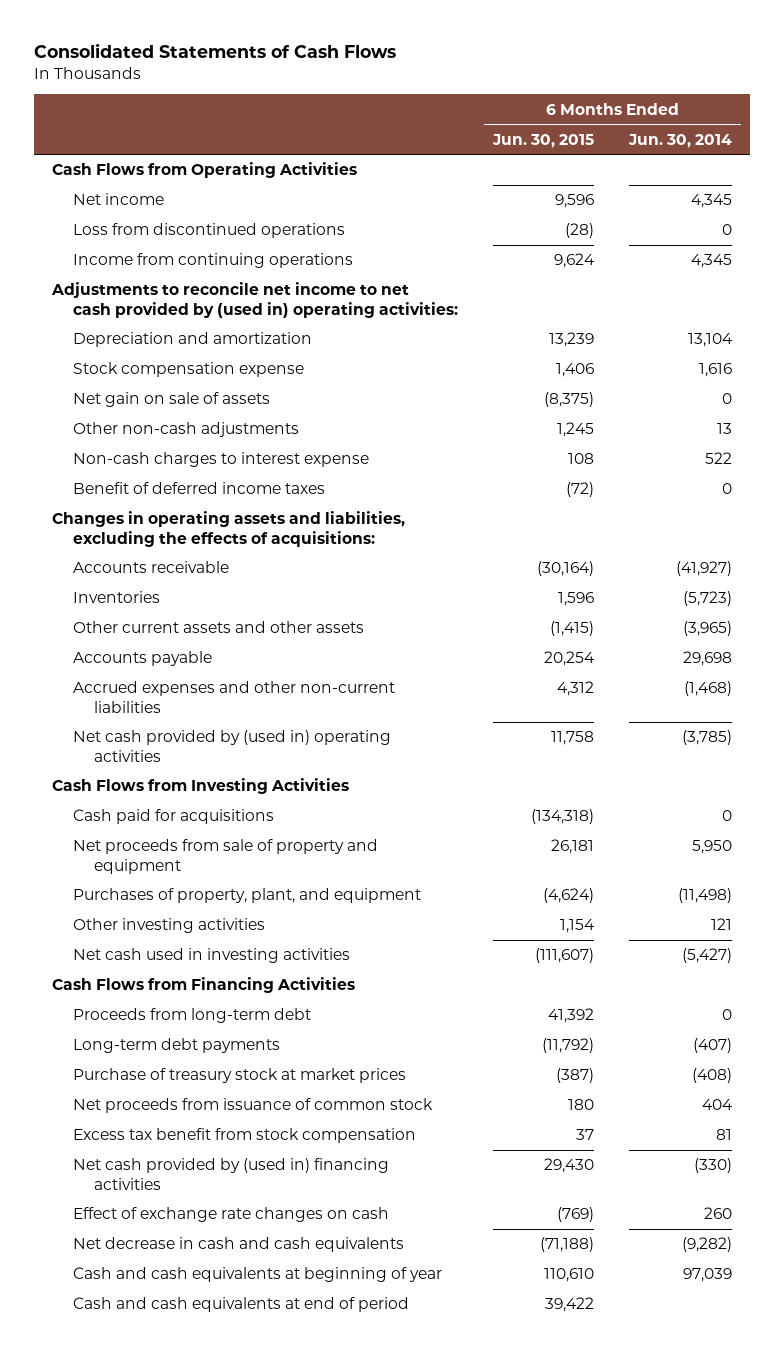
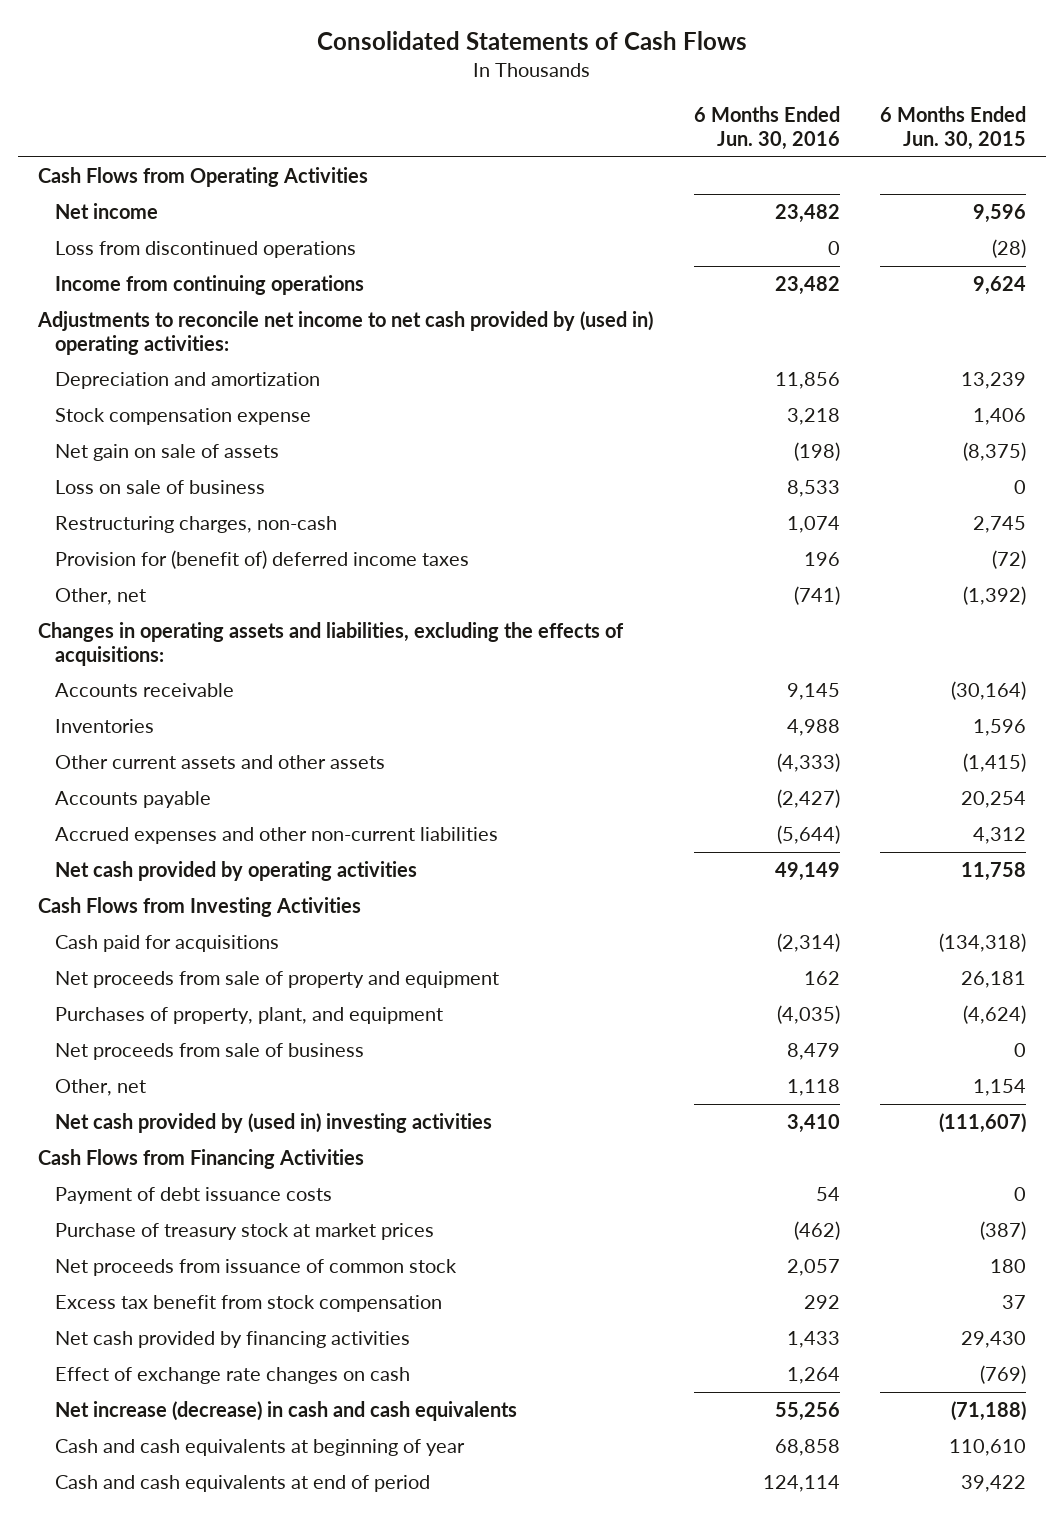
- | 6 Months Ended Jun. 30, 2015 | 6 Months Ended Jun. 30, 2014
+ | 6 Months Ended Jun. 30, 2016 | 6 Months Ended Jun. 30, 2015
- Other non-cash adjustments | 1,245 | 13
- Non-cash charges to interest expense | 108 | 522
- Benefit of deferred income taxes | (72) | 0
+ Loss on sale of business | 8,533 | 0
+ Restructuring charges, non-cash | 1,074 | 2,745
+ Provision for (benefit of) deferred income taxes | 196 | (72)
+ Other, net | (741) | (1,392)
- Net cash provided by (used in) operating activities | 11,758 | (3,785)
+ Net cash provided by operating activities | 49,149 | 11,758
- Other investing activities | 1,154 | 121
- Net cash used in investing activities | (111,607) | (5,427)
+ Net proceeds from sale of business | 8,479 | 0
+ Other, net | 1,118 | 1,154
+ Net cash provided by (used in) investing activities | 3,410 | (111,607)
- Proceeds from long-term debt | 41,392 | 0
- Long-term debt payments | (11,792) | (407)
+ Payment of debt issuance costs | 54 | 0
- Net cash provided by (used in) financing activities | 29,430 | (330)
+ Net cash provided by financing activities | 1,433 | 29,430
- Net decrease in cash and cash equivalents | (71,188) | (9,282)
+ Net increase (decrease) in cash and cash equivalents | 55,256 | (71,188)

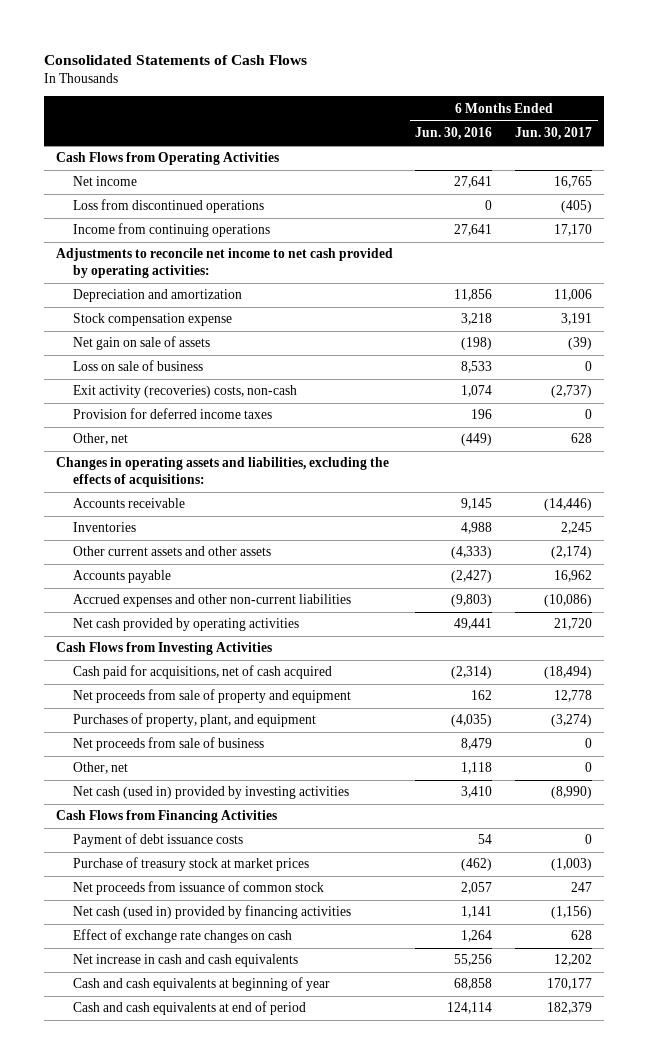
- | 6 Months Ended Jun. 30, 2016 | 6 Months Ended Jun. 30, 2015
+ | 6 Months Ended Jun. 30, 2016 | 6 Months Ended Jun. 30, 2017
- Net income | 23,482 | 9,596
+ Net income | 27,641 | 16,765
- Income from continuing operations | 23,482 | 9,624
- Adjustments to reconcile net income to net cash provided by (used in) operating activities:
+ Income from continuing operations | 27,641 | 17,170
+ Adjustments to reconcile net income to net cash provided by operating activities:
- Restructuring charges, non-cash | 1,074 | 2,745
- Provision for (benefit of) deferred income taxes | 196 | (72)
- Other, net | (741) | (1,392)
+ Exit activity (recoveries) costs, non-cash | 1,074 | (2,737)
+ Provision for deferred income taxes | 196 | 0
+ Other, net | (449) | 628
- Accrued expenses and other non-current liabilities | (5,644) | 4,312
- Net cash provided by operating activities | 49,149 | 11,758
+ Accrued expenses and other non-current liabilities | (9,803) | (10,086)
+ Net cash provided by operating activities | 49,441 | 21,720
- Cash paid for acquisitions | (2,314) | (134,318)
+ Cash paid for acquisitions, net of cash acquired | (2,314) | (18,494)
- Net cash provided by (used in) investing activities | 3,410 | (111,607)
+ Net cash (used in) provided by investing activities | 3,410 | (8,990)
- Excess tax benefit from stock compensation | 292 | 37
- Net cash provided by financing activities | 1,433 | 29,430
+ Net cash (used in) provided by financing activities | 1,141 | (1,156)
- Net increase (decrease) in cash and cash equivalents | 55,256 | (71,188)
+ Net increase in cash and cash equivalents | 55,256 | 12,202

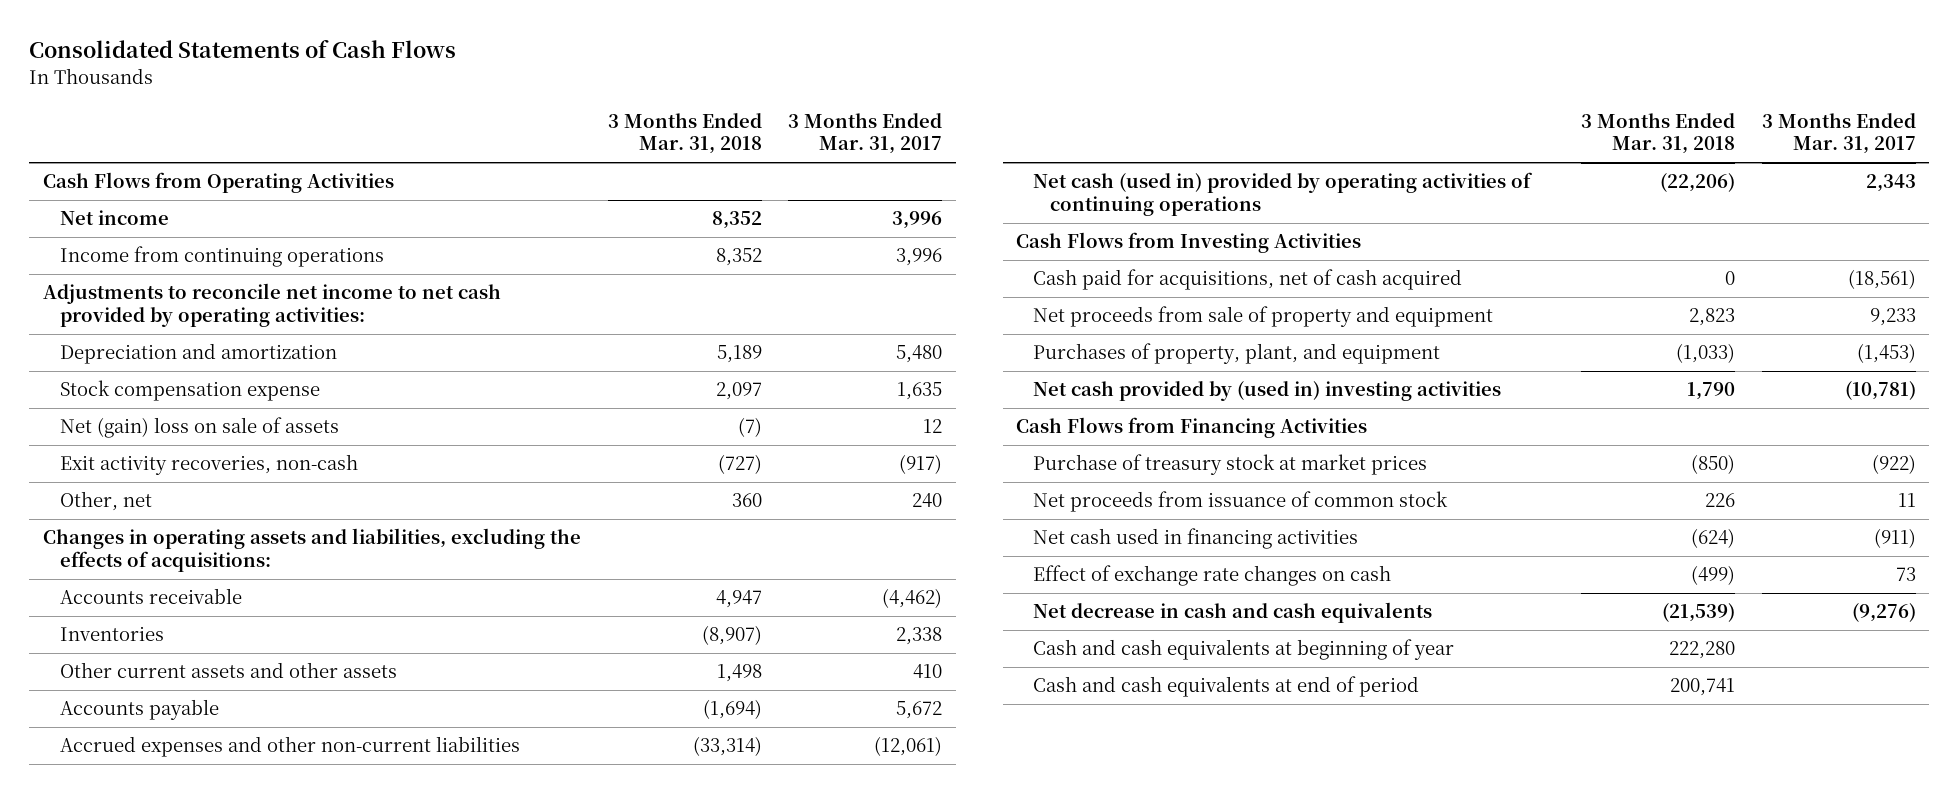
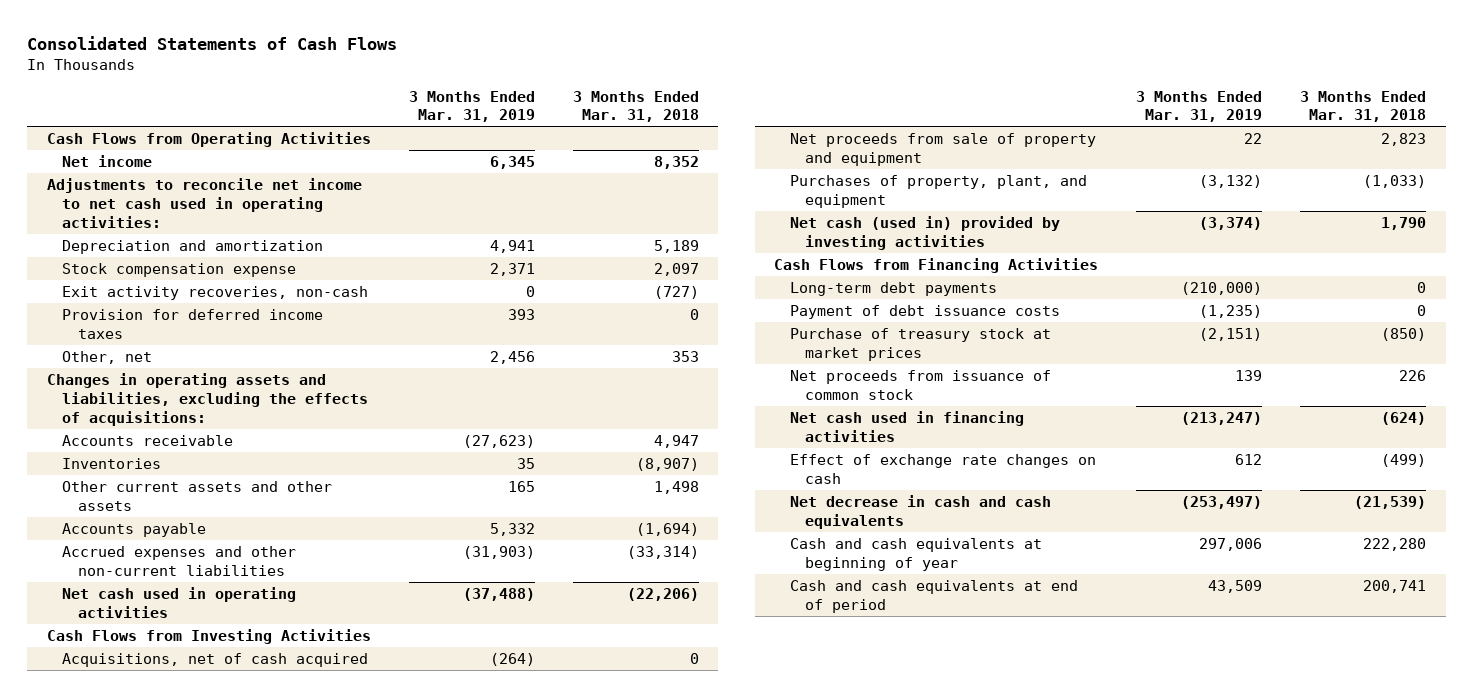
- | 3 Months Ended Mar. 31, 2018 | 3 Months Ended Mar. 31, 2017
+ | 3 Months Ended Mar. 31, 2019 | 3 Months Ended Mar. 31, 2018
- Income from continuing operations | 8,352 | 3,996
- Adjustments to reconcile net income to net cash provided by operating activities:
+ Adjustments to reconcile net income to net cash used in operating activities:
- Net (gain) loss on sale of assets | (7) | 12
- Other, net | 360 | 240
+ Provision for deferred income taxes | 393 | 0
+ Other, net | 2,456 | 353
- Net cash (used in) provided by operating activities of continuing operations | (22,206) | 2,343
+ Net cash used in operating activities | (37,488) | (22,206)
- Cash paid for acquisitions, net of cash acquired | 0 | (18,561)
+ Acquisitions, net of cash acquired | (264) | 0
- Net cash provided by (used in) investing activities | 1,790 | (10,781)
+ Net cash (used in) provided by investing activities | (3,374) | 1,790
+ Long-term debt payments | (210,000) | 0
+ Payment of debt issuance costs | (1,235) | 0

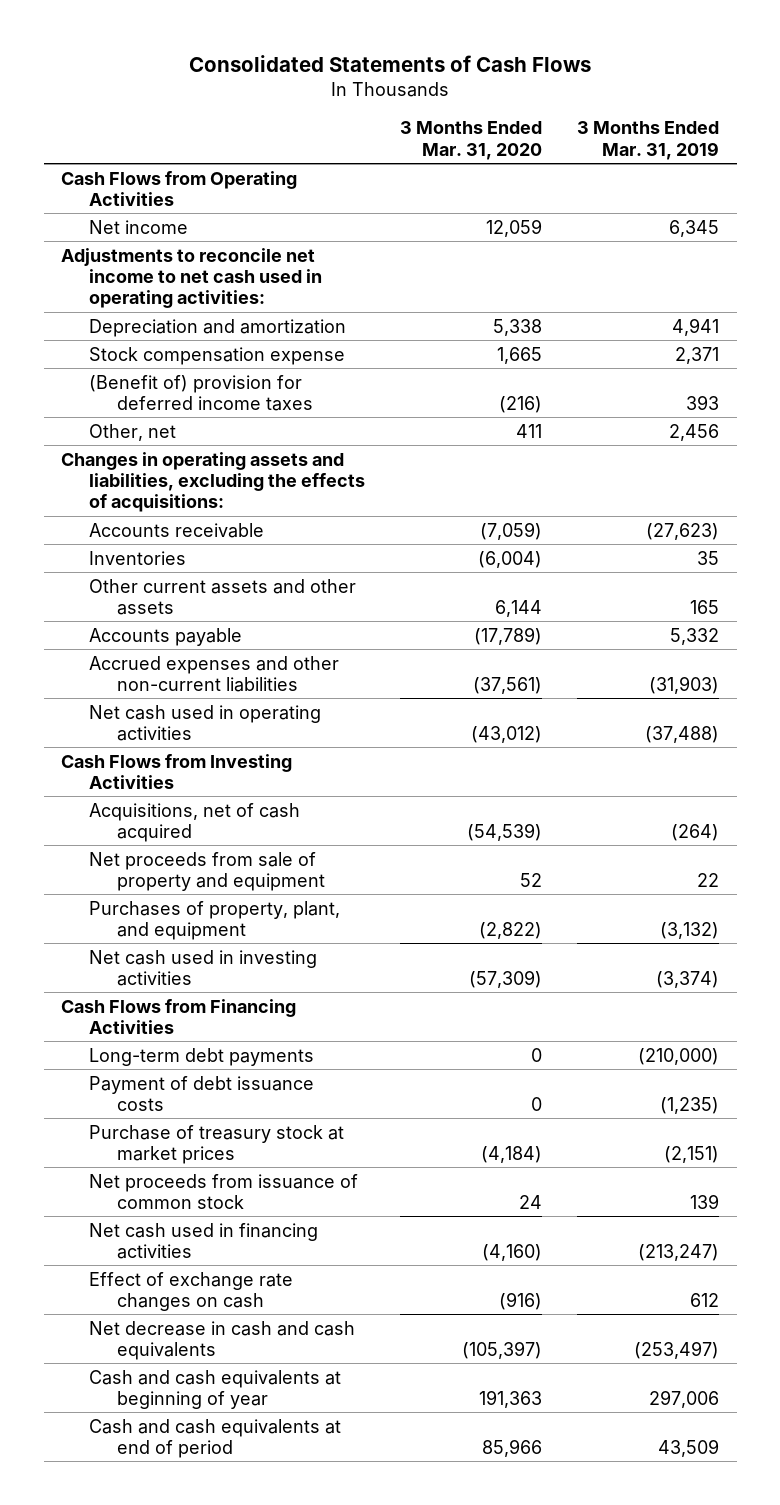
- | 3 Months Ended Mar. 31, 2019 | 3 Months Ended Mar. 31, 2018
+ | 3 Months Ended Mar. 31, 2020 | 3 Months Ended Mar. 31, 2019
- Exit activity recoveries, non-cash | 0 | (727)
- Provision for deferred income taxes | 393 | 0
+ (Benefit of) provision for deferred income taxes | (216) | 393
- Net cash (used in) provided by investing activities | (3,374) | 1,790
+ Net cash used in investing activities | (57,309) | (3,374)

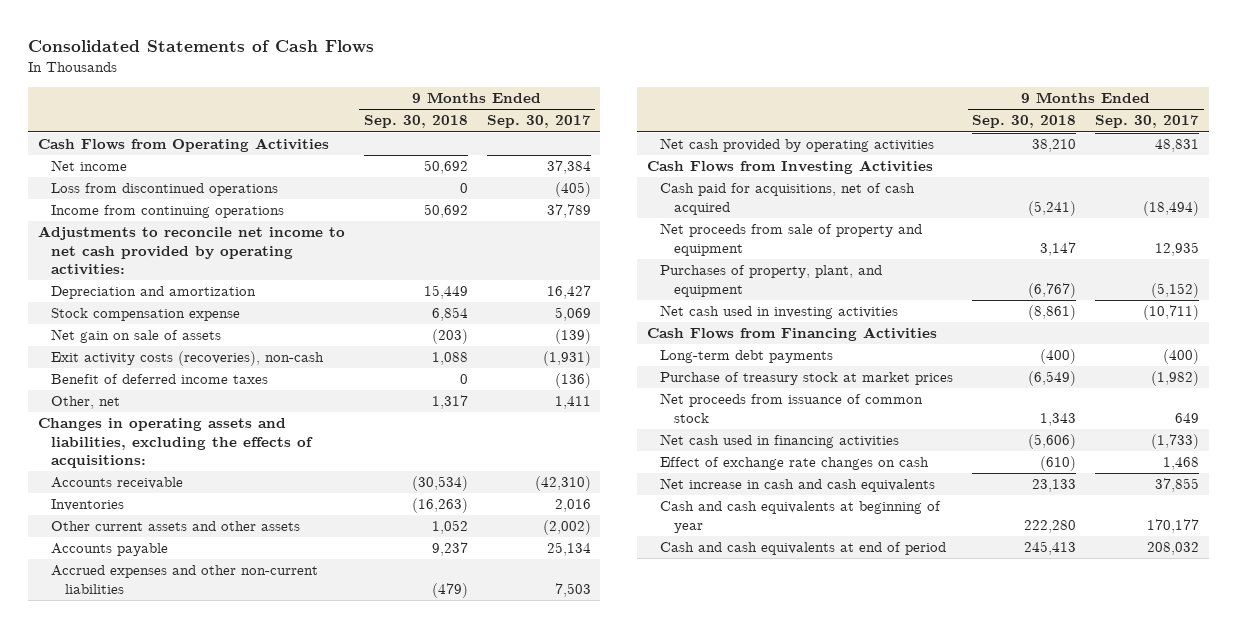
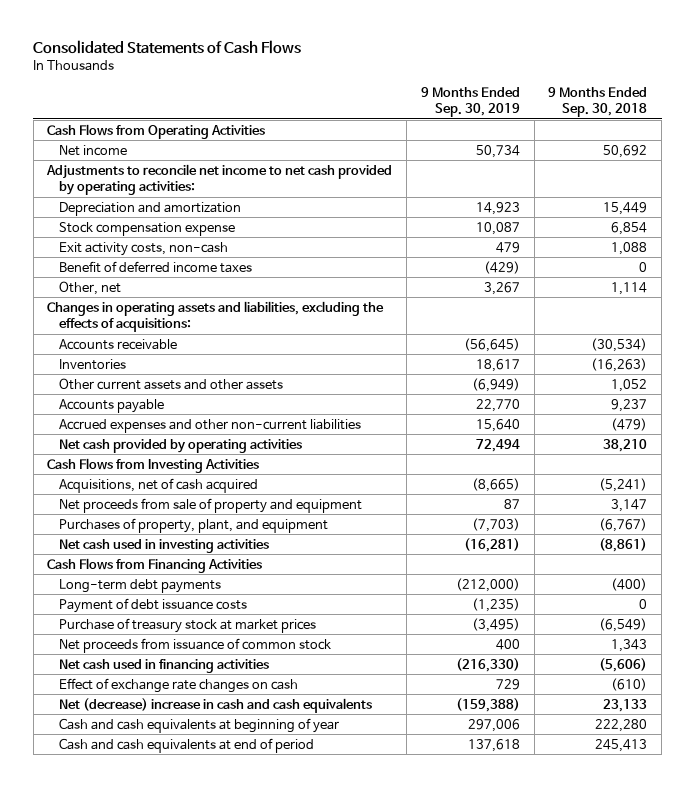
- | 9 Months Ended Sep. 30, 2018 | 9 Months Ended Sep. 30, 2017
+ | 9 Months Ended Sep. 30, 2019 | 9 Months Ended Sep. 30, 2018
- Loss from discontinued operations | 0 | (405)
- Income from continuing operations | 50,692 | 37,789
- Net gain on sale of assets | (203) | (139)
- Exit activity costs (recoveries), non-cash | 1,088 | (1,931)
+ Exit activity costs, non-cash | 479 | 1,088
- Other, net | 1,317 | 1,411
+ Other, net | 3,267 | 1,114
- Cash paid for acquisitions, net of cash acquired | (5,241) | (18,494)
+ Acquisitions, net of cash acquired | (8,665) | (5,241)
+ Payment of debt issuance costs | (1,235) | 0
- Net increase in cash and cash equivalents | 23,133 | 37,855
+ Net (decrease) increase in cash and cash equivalents | (159,388) | 23,133

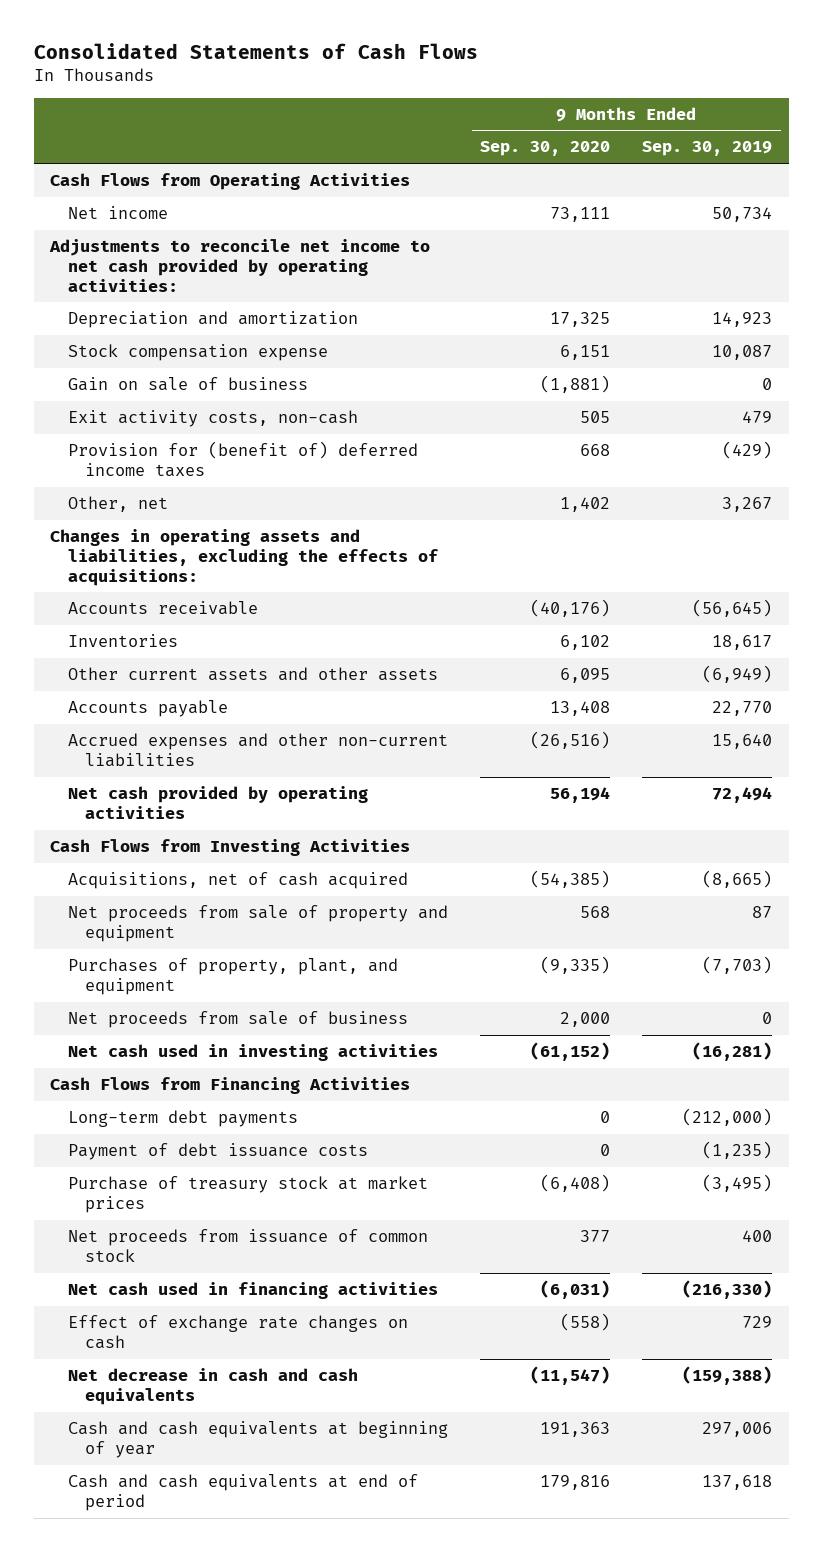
- | 9 Months Ended Sep. 30, 2019 | 9 Months Ended Sep. 30, 2018
+ | 9 Months Ended Sep. 30, 2020 | 9 Months Ended Sep. 30, 2019
+ Gain on sale of business | (1,881) | 0
- Benefit of deferred income taxes | (429) | 0
+ Provision for (benefit of) deferred income taxes | 668 | (429)
+ Net proceeds from sale of business | 2,000 | 0
- Net (decrease) increase in cash and cash equivalents | (159,388) | 23,133
+ Net decrease in cash and cash equivalents | (11,547) | (159,388)

